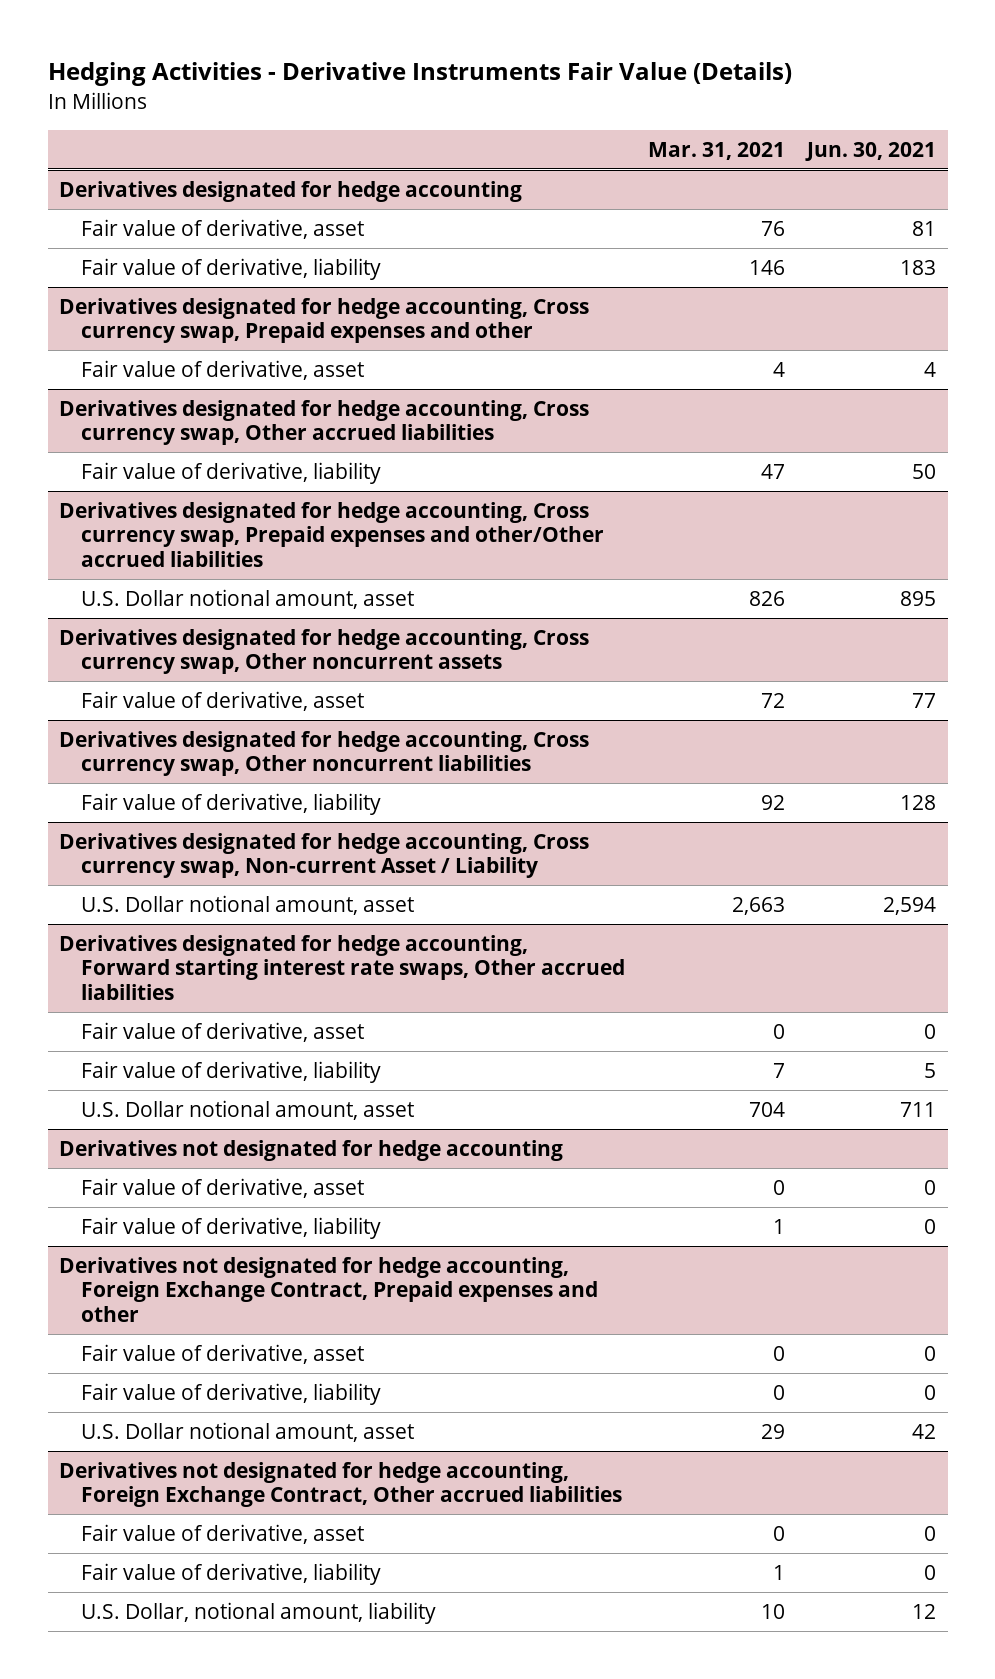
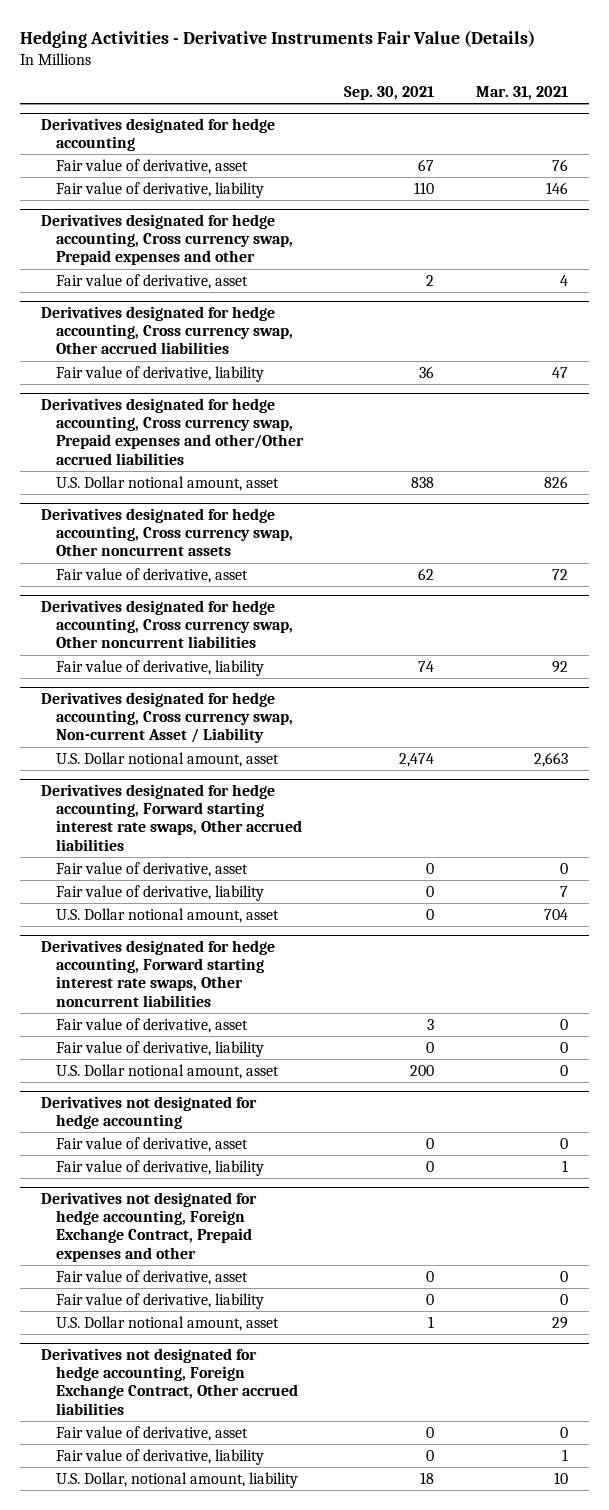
- | Mar. 31, 2021 | Jun. 30, 2021
+ | Sep. 30, 2021 | Mar. 31, 2021
+ Derivatives designated for hedge accounting, Forward starting interest rate swaps, Other noncurrent liabilities
+ Fair value of derivative, asset | 3 | 0
+ Fair value of derivative, liability | 0 | 0
+ U.S. Dollar notional amount, asset | 200 | 0

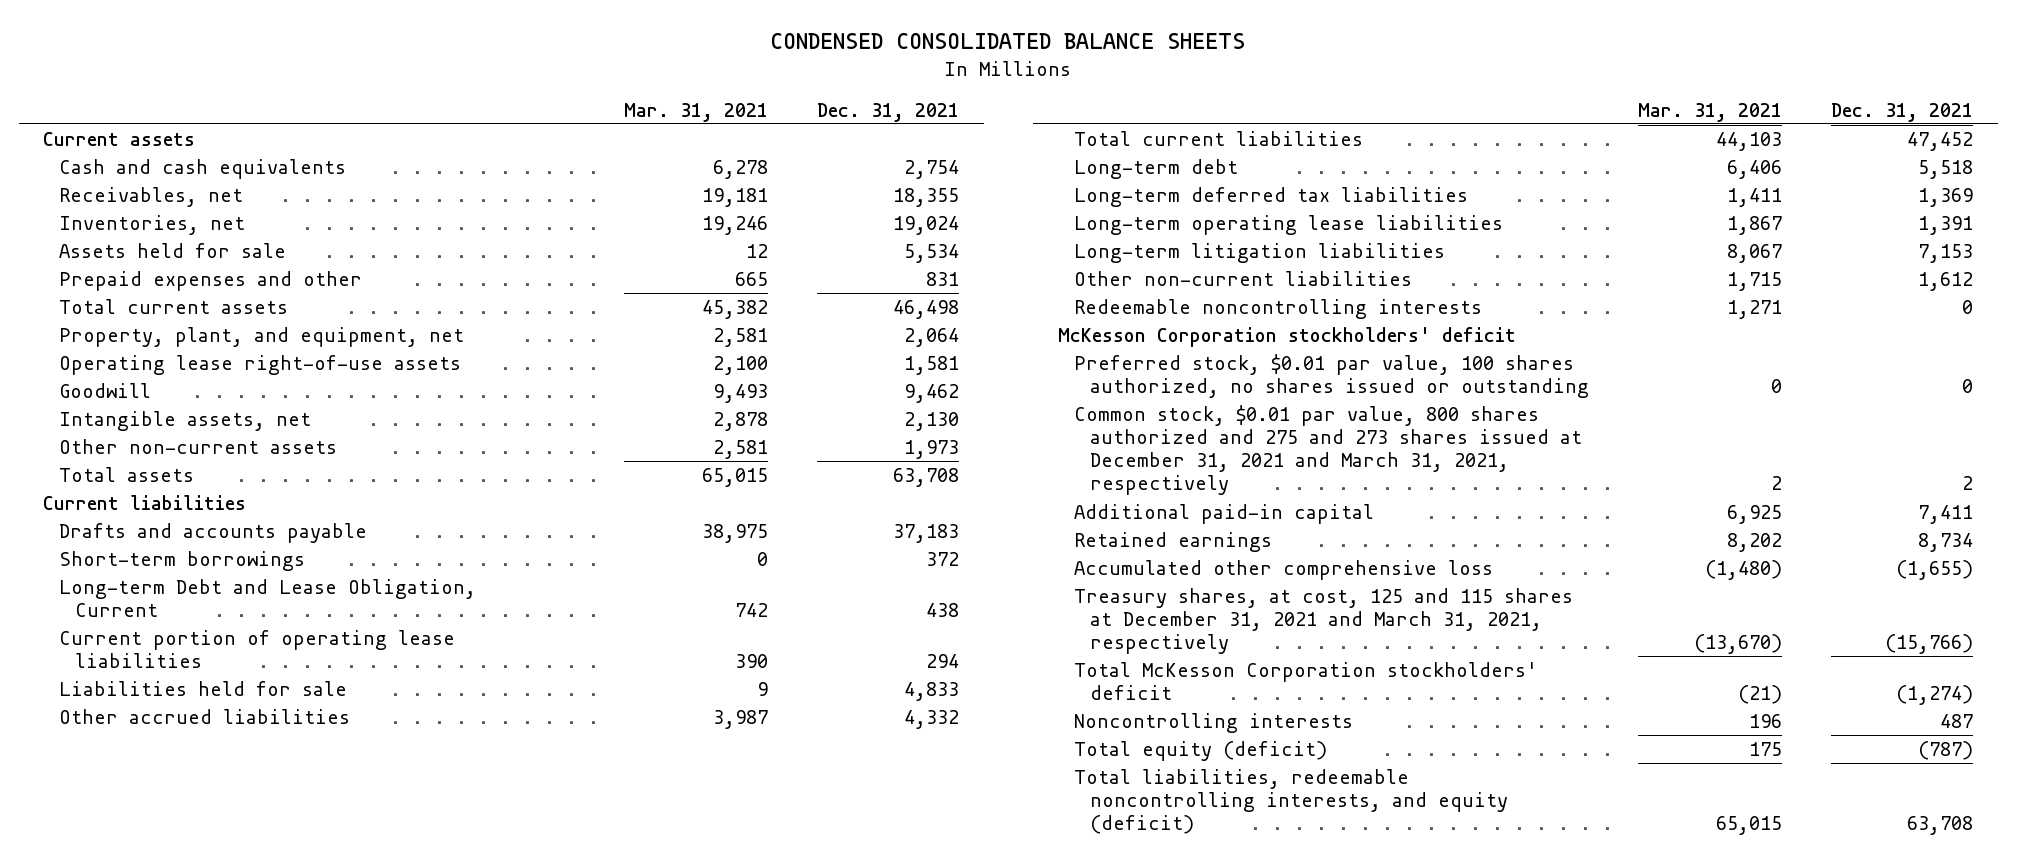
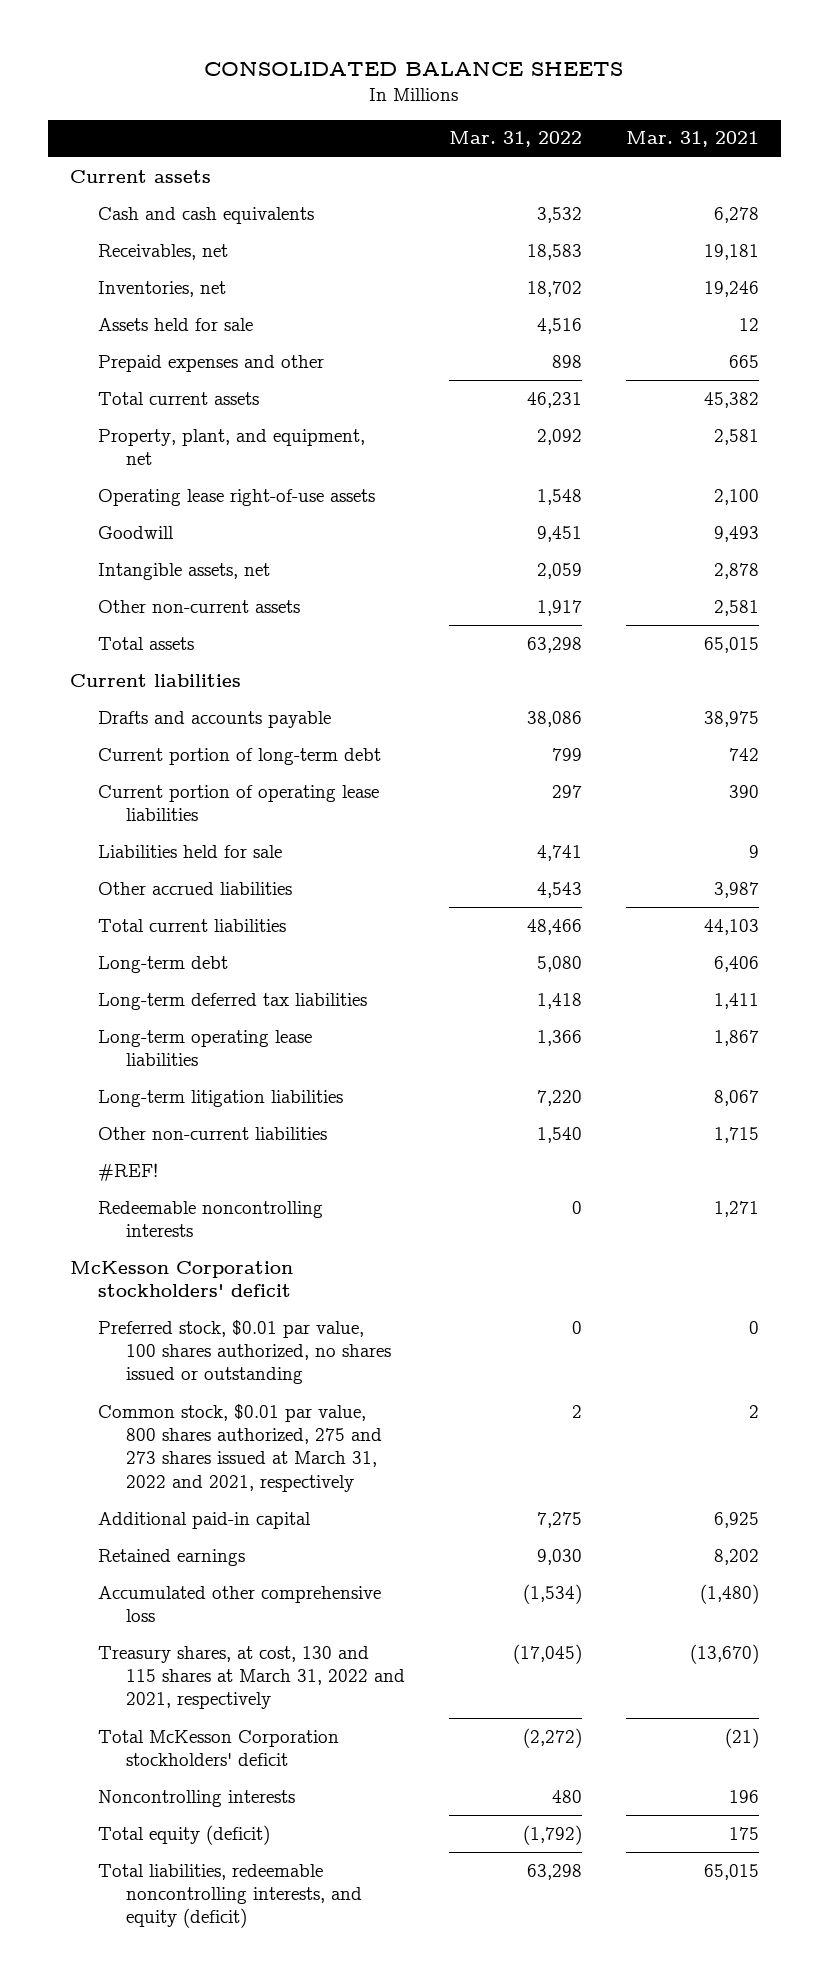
- CONDENSED CONSOLIDATED BALANCE SHEETS
+ CONSOLIDATED BALANCE SHEETS
- | Mar. 31, 2021 | Dec. 31, 2021
+ | Mar. 31, 2022 | Mar. 31, 2021
- Short-term borrowings | 0 | 372
- Long-term Debt and Lease Obligation, Current | 742 | 438
+ Current portion of long-term debt | 799 | 742
+ #REF!
- Common stock, $0.01 par value, 800 shares authorized and 275 and 273 shares issued at December 31, 2021 and March 31, 2021, respectively | 2 | 2
+ Common stock, $0.01 par value, 800 shares authorized, 275 and 273 shares issued at March 31, 2022 and 2021, respectively | 2 | 2
- Treasury shares, at cost, 125 and 115 shares at December 31, 2021 and March 31, 2021, respectively | (13,670) | (15,766)
+ Treasury shares, at cost, 130 and 115 shares at March 31, 2022 and 2021, respectively | (17,045) | (13,670)

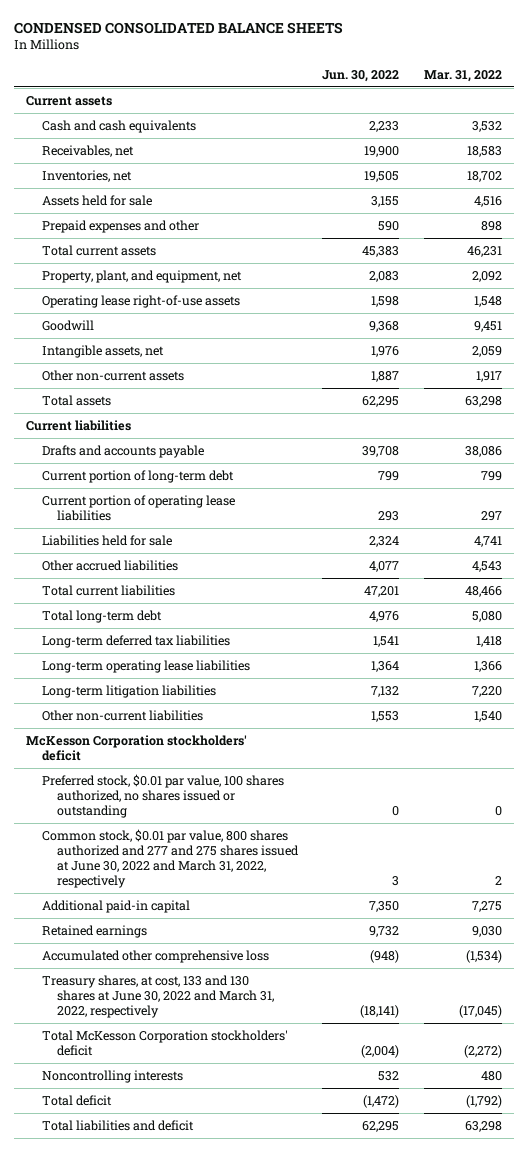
- CONSOLIDATED BALANCE SHEETS
+ CONDENSED CONSOLIDATED BALANCE SHEETS
- | Mar. 31, 2022 | Mar. 31, 2021
+ | Jun. 30, 2022 | Mar. 31, 2022
- Long-term debt | 5,080 | 6,406
+ Total long-term debt | 4,976 | 5,080
- #REF!
- Redeemable noncontrolling interests | 0 | 1,271
- Common stock, $0.01 par value, 800 shares authorized, 275 and 273 shares issued at March 31, 2022 and 2021, respectively | 2 | 2
+ Common stock, $0.01 par value, 800 shares authorized and 277 and 275 shares issued at June 30, 2022 and March 31, 2022, respectively | 3 | 2
- Treasury shares, at cost, 130 and 115 shares at March 31, 2022 and 2021, respectively | (17,045) | (13,670)
+ Treasury shares, at cost, 133 and 130 shares at June 30, 2022 and March 31, 2022, respectively | (18,141) | (17,045)
- Total equity (deficit) | (1,792) | 175
- Total liabilities, redeemable noncontrolling interests, and equity (deficit) | 63,298 | 65,015
+ Total deficit | (1,472) | (1,792)
+ Total liabilities and deficit | 62,295 | 63,298

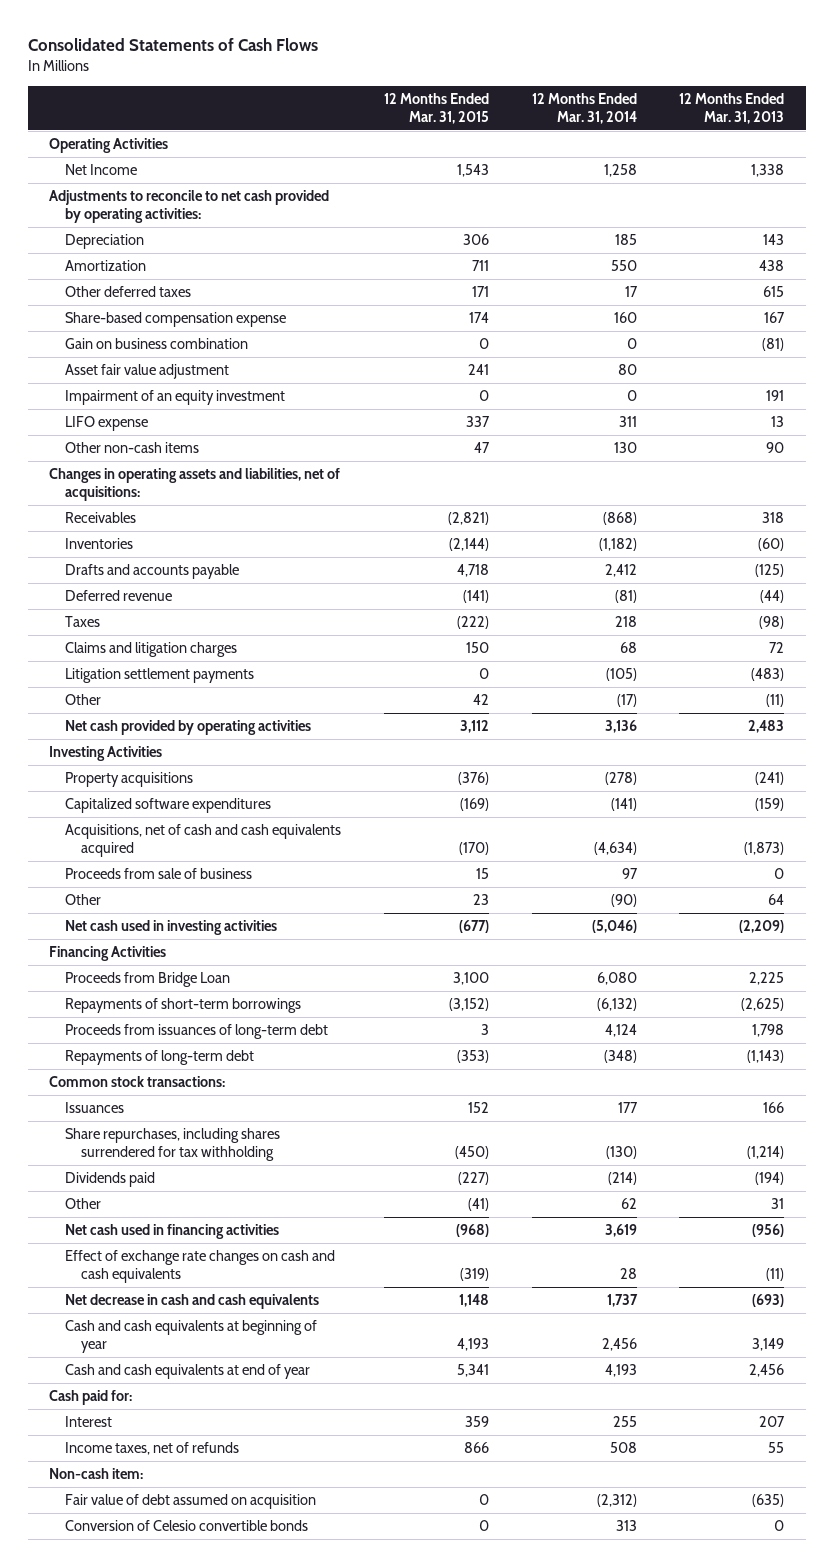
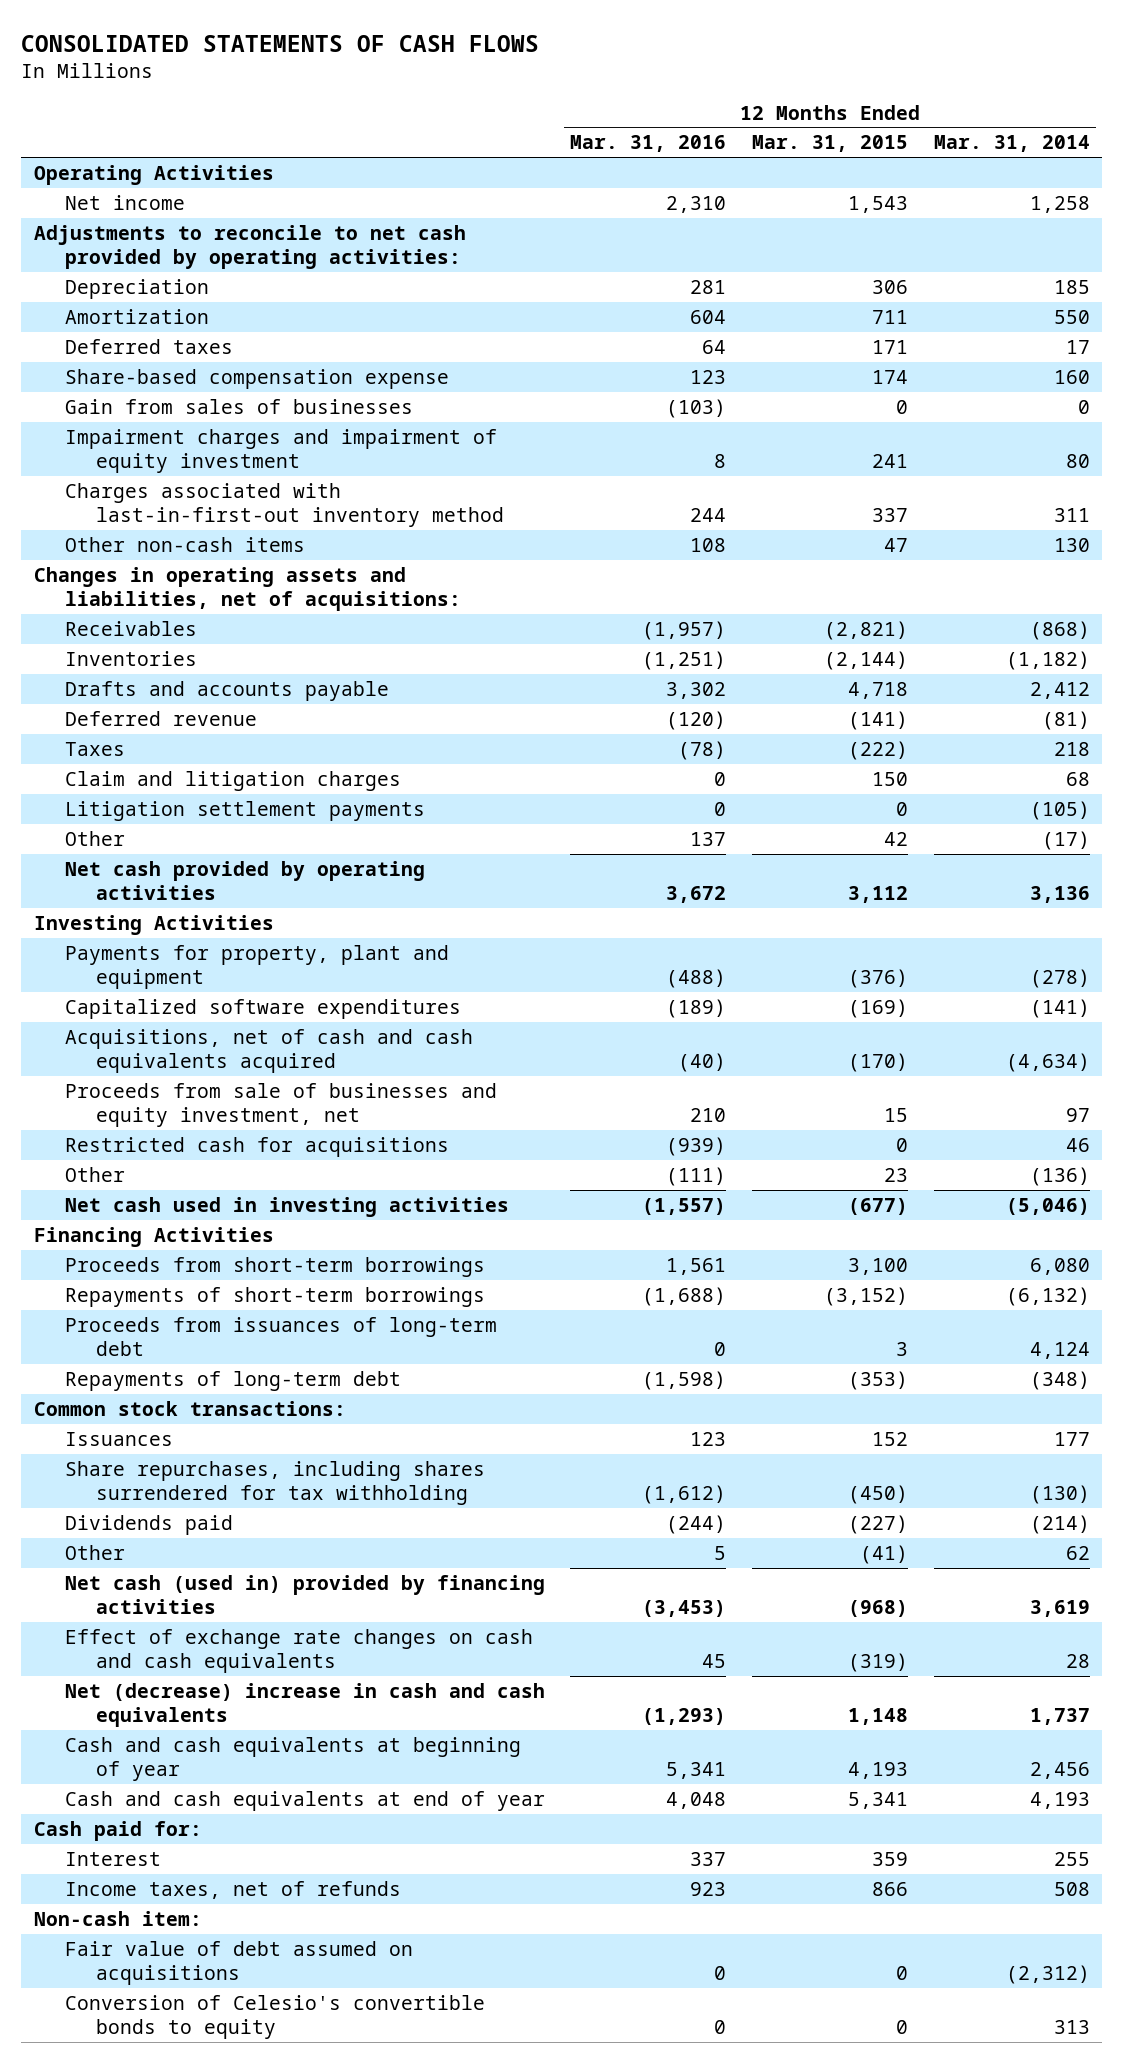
- Consolidated Statements of Cash Flows
+ CONSOLIDATED STATEMENTS OF CASH FLOWS
- | 12 Months Ended Mar. 31, 2015 | 12 Months Ended Mar. 31, 2014 | 12 Months Ended Mar. 31, 2013
+ | 12 Months Ended Mar. 31, 2016 | 12 Months Ended Mar. 31, 2015 | 12 Months Ended Mar. 31, 2014
- Net Income | 1,543 | 1,258 | 1,338
+ Net income | 2,310 | 1,543 | 1,258
- Other deferred taxes | 171 | 17 | 615
+ Deferred taxes | 64 | 171 | 17
- Gain on business combination | 0 | 0 | (81)
- Asset fair value adjustment | 241 | 80 |
- Impairment of an equity investment | 0 | 0 | 191
- LIFO expense | 337 | 311 | 13
+ Gain from sales of businesses | (103) | 0 | 0
+ Impairment charges and impairment of equity investment | 8 | 241 | 80
+ Charges associated with last-in-first-out inventory method | 244 | 337 | 311
- Claims and litigation charges | 150 | 68 | 72
+ Claim and litigation charges | 0 | 150 | 68
- Property acquisitions | (376) | (278) | (241)
+ Payments for property, plant and equipment | (488) | (376) | (278)
- Proceeds from sale of business | 15 | 97 | 0
- Other | 23 | (90) | 64
+ Proceeds from sale of businesses and equity investment, net | 210 | 15 | 97
+ Restricted cash for acquisitions | (939) | 0 | 46
+ Other | (111) | 23 | (136)
- Proceeds from Bridge Loan | 3,100 | 6,080 | 2,225
+ Proceeds from short-term borrowings | 1,561 | 3,100 | 6,080
- Net cash used in financing activities | (968) | 3,619 | (956)
+ Net cash (used in) provided by financing activities | (3,453) | (968) | 3,619
- Net decrease in cash and cash equivalents | 1,148 | 1,737 | (693)
+ Net (decrease) increase in cash and cash equivalents | (1,293) | 1,148 | 1,737
- Fair value of debt assumed on acquisition | 0 | (2,312) | (635)
- Conversion of Celesio convertible bonds | 0 | 313 | 0
+ Fair value of debt assumed on acquisitions | 0 | 0 | (2,312)
+ Conversion of Celesio's convertible bonds to equity | 0 | 0 | 313

